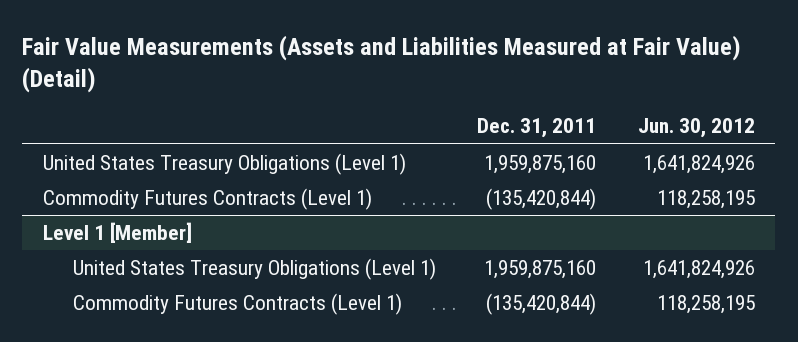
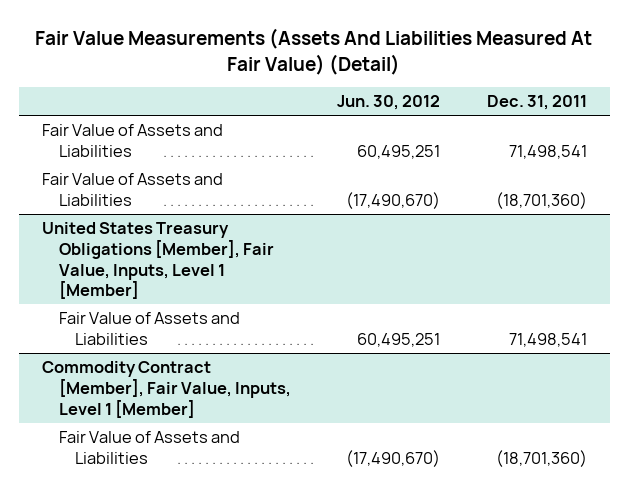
- Fair Value Measurements (Assets and Liabilities Measured at Fair Value) (Detail)
+ Fair Value Measurements (Assets And Liabilities Measured At Fair Value) (Detail)
- | Dec. 31, 2011 | Jun. 30, 2012
+ | Jun. 30, 2012 | Dec. 31, 2011
- United States Treasury Obligations (Level 1) | 1,959,875,160 | 1,641,824,926
- Commodity Futures Contracts (Level 1) | (135,420,844) | 118,258,195
- Level 1 [Member]
- United States Treasury Obligations (Level 1) | 1,959,875,160 | 1,641,824,926
- Commodity Futures Contracts (Level 1) | (135,420,844) | 118,258,195
+ Fair Value of Assets and Liabilities | 60,495,251 | 71,498,541
+ Fair Value of Assets and Liabilities | (17,490,670) | (18,701,360)
+ United States Treasury Obligations [Member], Fair Value, Inputs, Level 1 [Member]
+ Fair Value of Assets and Liabilities | 60,495,251 | 71,498,541
+ Commodity Contract [Member], Fair Value, Inputs, Level 1 [Member]
+ Fair Value of Assets and Liabilities | (17,490,670) | (18,701,360)

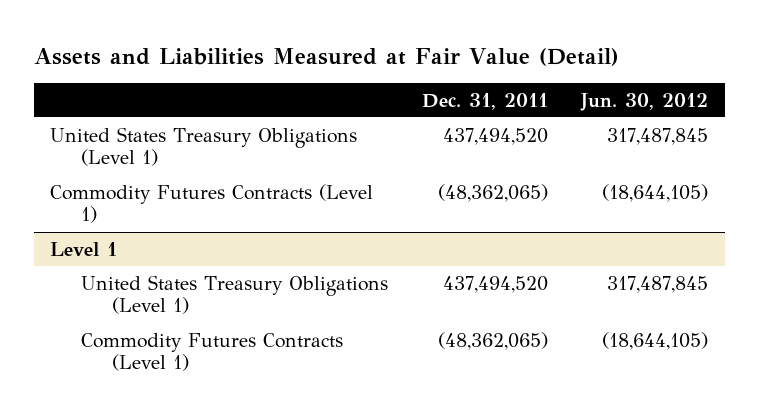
- Fair Value Measurements (Assets And Liabilities Measured At Fair Value) (Detail)
+ Assets and Liabilities Measured at Fair Value (Detail)
- | Jun. 30, 2012 | Dec. 31, 2011
+ | Dec. 31, 2011 | Jun. 30, 2012
- Fair Value of Assets and Liabilities | 60,495,251 | 71,498,541
- Fair Value of Assets and Liabilities | (17,490,670) | (18,701,360)
- United States Treasury Obligations [Member], Fair Value, Inputs, Level 1 [Member]
- Fair Value of Assets and Liabilities | 60,495,251 | 71,498,541
- Commodity Contract [Member], Fair Value, Inputs, Level 1 [Member]
- Fair Value of Assets and Liabilities | (17,490,670) | (18,701,360)
+ United States Treasury Obligations (Level 1) | 437,494,520 | 317,487,845
+ Commodity Futures Contracts (Level 1) | (48,362,065) | (18,644,105)
+ Level 1
+ United States Treasury Obligations (Level 1) | 437,494,520 | 317,487,845
+ Commodity Futures Contracts (Level 1) | (48,362,065) | (18,644,105)

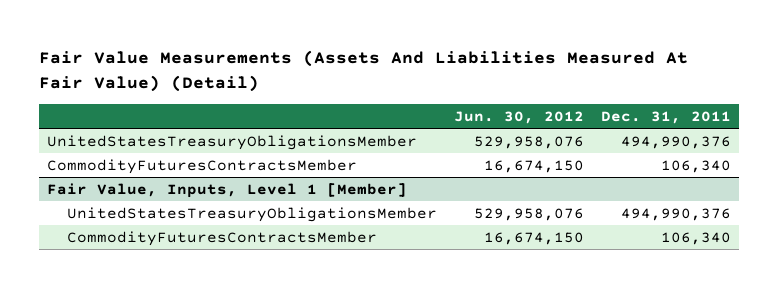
- Assets and Liabilities Measured at Fair Value (Detail)
+ Fair Value Measurements (Assets And Liabilities Measured At Fair Value) (Detail)
- | Dec. 31, 2011 | Jun. 30, 2012
+ | Jun. 30, 2012 | Dec. 31, 2011
- United States Treasury Obligations (Level 1) | 437,494,520 | 317,487,845
- Commodity Futures Contracts (Level 1) | (48,362,065) | (18,644,105)
- Level 1
- United States Treasury Obligations (Level 1) | 437,494,520 | 317,487,845
- Commodity Futures Contracts (Level 1) | (48,362,065) | (18,644,105)
+ UnitedStatesTreasuryObligationsMember | 529,958,076 | 494,990,376
+ CommodityFuturesContractsMember | 16,674,150 | 106,340
+ Fair Value, Inputs, Level 1 [Member]
+ UnitedStatesTreasuryObligationsMember | 529,958,076 | 494,990,376
+ CommodityFuturesContractsMember | 16,674,150 | 106,340

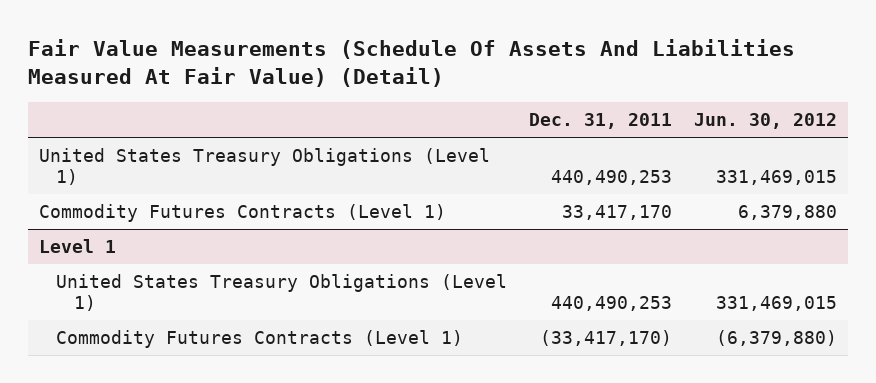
- Fair Value Measurements (Assets And Liabilities Measured At Fair Value) (Detail)
+ Fair Value Measurements (Schedule Of Assets And Liabilities Measured At Fair Value) (Detail)
- | Jun. 30, 2012 | Dec. 31, 2011
+ | Dec. 31, 2011 | Jun. 30, 2012
- UnitedStatesTreasuryObligationsMember | 529,958,076 | 494,990,376
- CommodityFuturesContractsMember | 16,674,150 | 106,340
- Fair Value, Inputs, Level 1 [Member]
- UnitedStatesTreasuryObligationsMember | 529,958,076 | 494,990,376
- CommodityFuturesContractsMember | 16,674,150 | 106,340
+ United States Treasury Obligations (Level 1) | 440,490,253 | 331,469,015
+ Commodity Futures Contracts (Level 1) | 33,417,170 | 6,379,880
+ Level 1
+ United States Treasury Obligations (Level 1) | 440,490,253 | 331,469,015
+ Commodity Futures Contracts (Level 1) | (33,417,170) | (6,379,880)

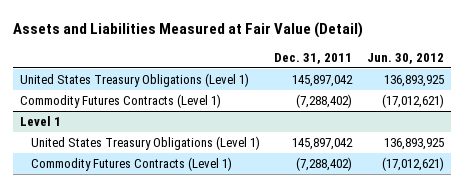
- Fair Value Measurements (Schedule Of Assets And Liabilities Measured At Fair Value) (Detail)
+ Assets and Liabilities Measured at Fair Value (Detail)
- United States Treasury Obligations (Level 1) | 440,490,253 | 331,469,015
- Commodity Futures Contracts (Level 1) | 33,417,170 | 6,379,880
+ United States Treasury Obligations (Level 1) | 145,897,042 | 136,893,925
+ Commodity Futures Contracts (Level 1) | (7,288,402) | (17,012,621)
@ Level 1
- United States Treasury Obligations (Level 1) | 440,490,253 | 331,469,015
- Commodity Futures Contracts (Level 1) | (33,417,170) | (6,379,880)
+ United States Treasury Obligations (Level 1) | 145,897,042 | 136,893,925
+ Commodity Futures Contracts (Level 1) | (7,288,402) | (17,012,621)

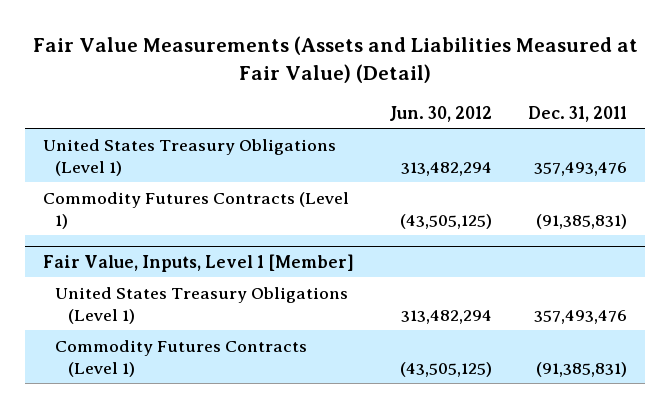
- Assets and Liabilities Measured at Fair Value (Detail)
+ Fair Value Measurements (Assets and Liabilities Measured at Fair Value) (Detail)
- | Dec. 31, 2011 | Jun. 30, 2012
+ | Jun. 30, 2012 | Dec. 31, 2011
- United States Treasury Obligations (Level 1) | 145,897,042 | 136,893,925
- Commodity Futures Contracts (Level 1) | (7,288,402) | (17,012,621)
- Level 1
- United States Treasury Obligations (Level 1) | 145,897,042 | 136,893,925
- Commodity Futures Contracts (Level 1) | (7,288,402) | (17,012,621)
+ United States Treasury Obligations (Level 1) | 313,482,294 | 357,493,476
+ Commodity Futures Contracts (Level 1) | (43,505,125) | (91,385,831)
+ Fair Value, Inputs, Level 1 [Member]
+ United States Treasury Obligations (Level 1) | 313,482,294 | 357,493,476
+ Commodity Futures Contracts (Level 1) | (43,505,125) | (91,385,831)

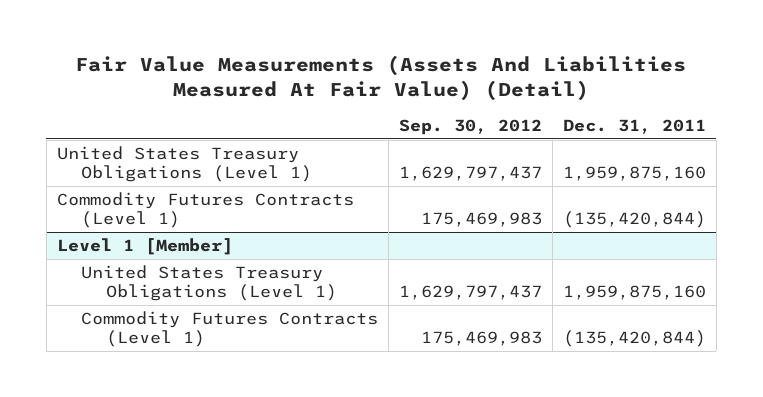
- Fair Value Measurements (Assets and Liabilities Measured at Fair Value) (Detail)
+ Fair Value Measurements (Assets And Liabilities Measured At Fair Value) (Detail)
- | Jun. 30, 2012 | Dec. 31, 2011
+ | Sep. 30, 2012 | Dec. 31, 2011
- United States Treasury Obligations (Level 1) | 313,482,294 | 357,493,476
- Commodity Futures Contracts (Level 1) | (43,505,125) | (91,385,831)
- Fair Value, Inputs, Level 1 [Member]
- United States Treasury Obligations (Level 1) | 313,482,294 | 357,493,476
- Commodity Futures Contracts (Level 1) | (43,505,125) | (91,385,831)
+ United States Treasury Obligations (Level 1) | 1,629,797,437 | 1,959,875,160
+ Commodity Futures Contracts (Level 1) | 175,469,983 | (135,420,844)
+ Level 1 [Member]
+ United States Treasury Obligations (Level 1) | 1,629,797,437 | 1,959,875,160
+ Commodity Futures Contracts (Level 1) | 175,469,983 | (135,420,844)

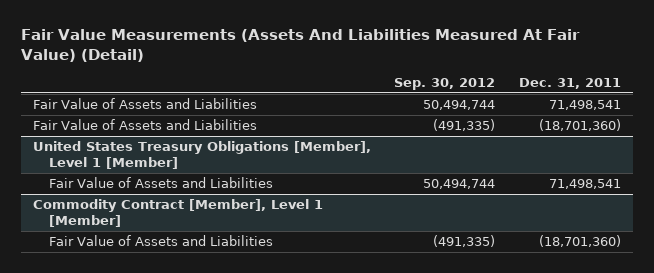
- United States Treasury Obligations (Level 1) | 1,629,797,437 | 1,959,875,160
- Commodity Futures Contracts (Level 1) | 175,469,983 | (135,420,844)
- Level 1 [Member]
- United States Treasury Obligations (Level 1) | 1,629,797,437 | 1,959,875,160
- Commodity Futures Contracts (Level 1) | 175,469,983 | (135,420,844)
+ Fair Value of Assets and Liabilities | 50,494,744 | 71,498,541
+ Fair Value of Assets and Liabilities | (491,335) | (18,701,360)
+ United States Treasury Obligations [Member], Level 1 [Member]
+ Fair Value of Assets and Liabilities | 50,494,744 | 71,498,541
+ Commodity Contract [Member], Level 1 [Member]
+ Fair Value of Assets and Liabilities | (491,335) | (18,701,360)

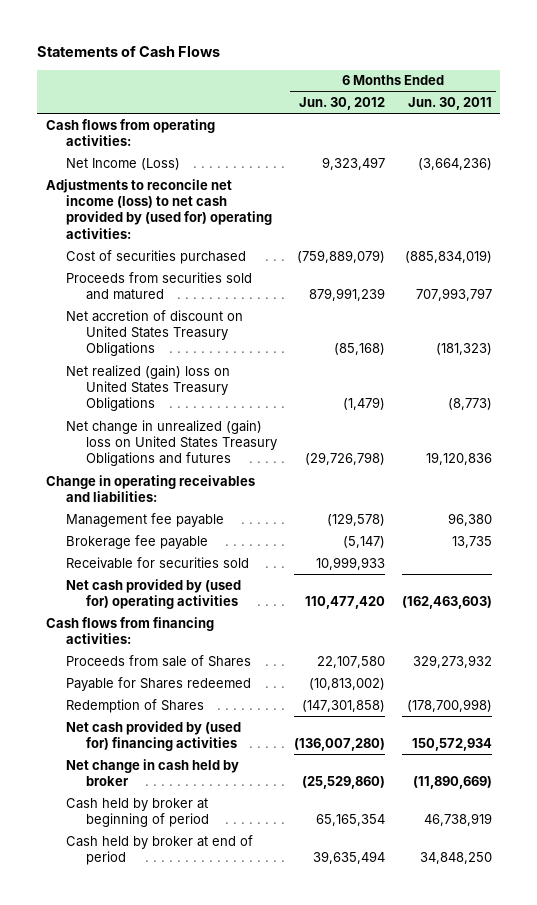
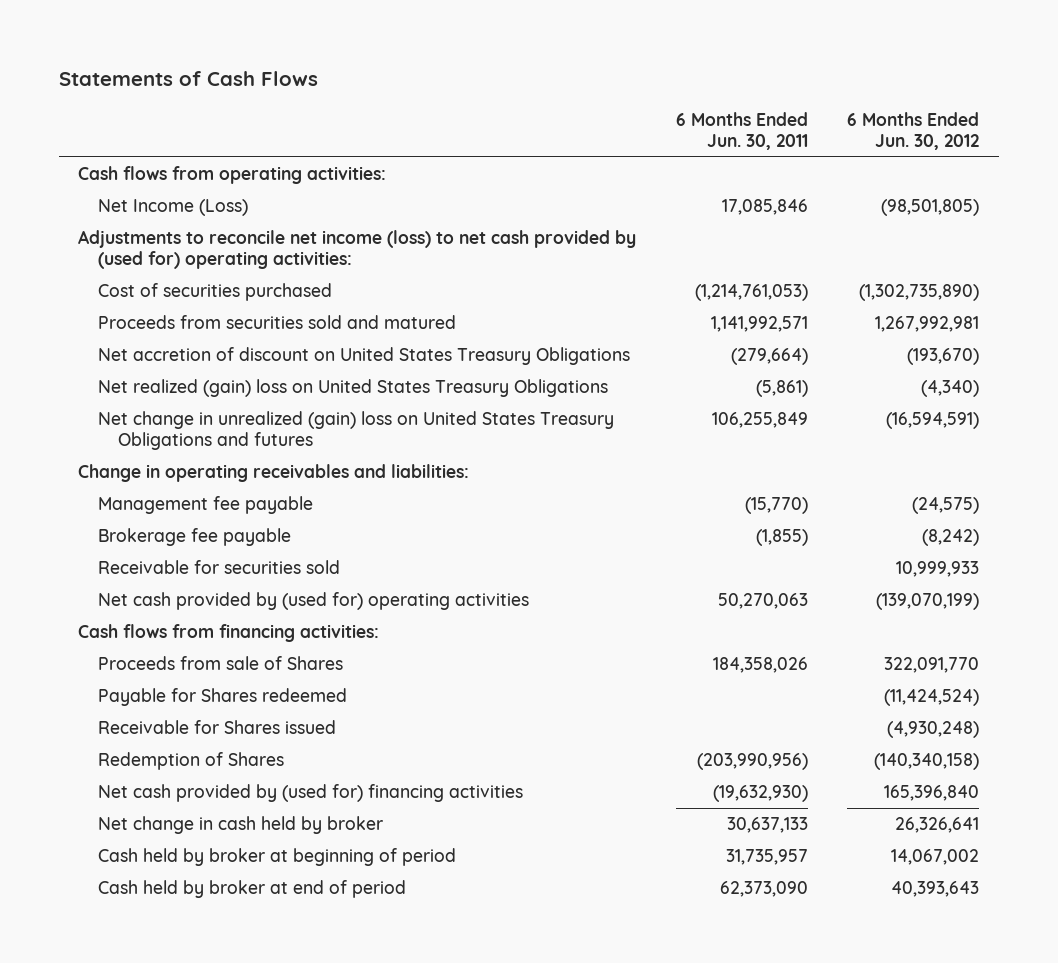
- | 6 Months Ended Jun. 30, 2012 | 6 Months Ended Jun. 30, 2011
+ | 6 Months Ended Jun. 30, 2011 | 6 Months Ended Jun. 30, 2012
- Net Income (Loss) | 9,323,497 | (3,664,236)
+ Net Income (Loss) | 17,085,846 | (98,501,805)
- Cost of securities purchased | (759,889,079) | (885,834,019)
- Proceeds from securities sold and matured | 879,991,239 | 707,993,797
- Net accretion of discount on United States Treasury Obligations | (85,168) | (181,323)
- Net realized (gain) loss on United States Treasury Obligations | (1,479) | (8,773)
- Net change in unrealized (gain) loss on United States Treasury Obligations and futures | (29,726,798) | 19,120,836
+ Cost of securities purchased | (1,214,761,053) | (1,302,735,890)
+ Proceeds from securities sold and matured | 1,141,992,571 | 1,267,992,981
+ Net accretion of discount on United States Treasury Obligations | (279,664) | (193,670)
+ Net realized (gain) loss on United States Treasury Obligations | (5,861) | (4,340)
+ Net change in unrealized (gain) loss on United States Treasury Obligations and futures | 106,255,849 | (16,594,591)
- Management fee payable | (129,578) | 96,380
- Brokerage fee payable | (5,147) | 13,735
+ Management fee payable | (15,770) | (24,575)
+ Brokerage fee payable | (1,855) | (8,242)
- Net cash provided by (used for) operating activities | 110,477,420 | (162,463,603)
+ Net cash provided by (used for) operating activities | 50,270,063 | (139,070,199)
- Proceeds from sale of Shares | 22,107,580 | 329,273,932
- Payable for Shares redeemed | (10,813,002) |
- Redemption of Shares | (147,301,858) | (178,700,998)
- Net cash provided by (used for) financing activities | (136,007,280) | 150,572,934
- Net change in cash held by broker | (25,529,860) | (11,890,669)
- Cash held by broker at beginning of period | 65,165,354 | 46,738,919
- Cash held by broker at end of period | 39,635,494 | 34,848,250
+ Proceeds from sale of Shares | 184,358,026 | 322,091,770
+ Payable for Shares redeemed | | (11,424,524)
+ Receivable for Shares issued | | (4,930,248)
+ Redemption of Shares | (203,990,956) | (140,340,158)
+ Net cash provided by (used for) financing activities | (19,632,930) | 165,396,840
+ Net change in cash held by broker | 30,637,133 | 26,326,641
+ Cash held by broker at beginning of period | 31,735,957 | 14,067,002
+ Cash held by broker at end of period | 62,373,090 | 40,393,643

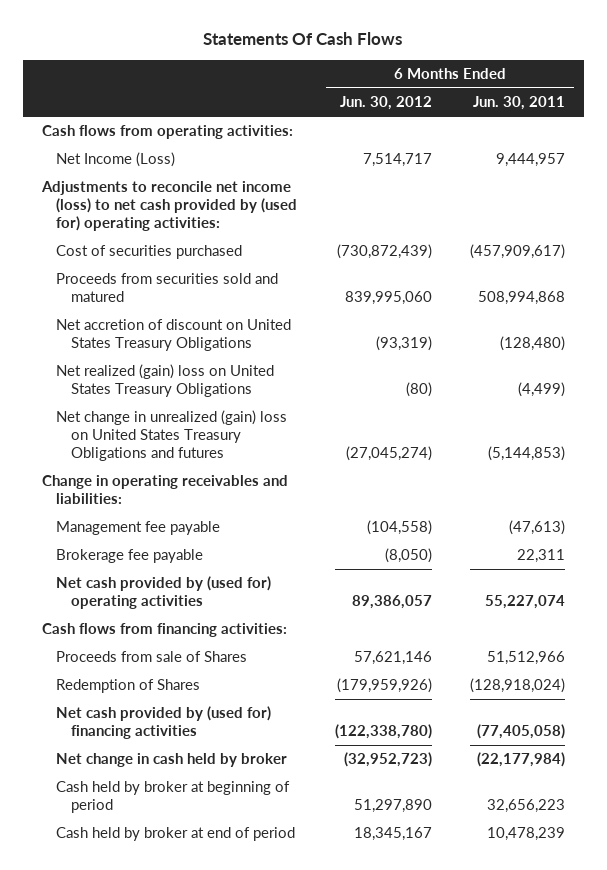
- Statements of Cash Flows
+ Statements Of Cash Flows
- | 6 Months Ended Jun. 30, 2011 | 6 Months Ended Jun. 30, 2012
+ | 6 Months Ended Jun. 30, 2012 | 6 Months Ended Jun. 30, 2011
- Net Income (Loss) | 17,085,846 | (98,501,805)
+ Net Income (Loss) | 7,514,717 | 9,444,957
- Cost of securities purchased | (1,214,761,053) | (1,302,735,890)
- Proceeds from securities sold and matured | 1,141,992,571 | 1,267,992,981
- Net accretion of discount on United States Treasury Obligations | (279,664) | (193,670)
- Net realized (gain) loss on United States Treasury Obligations | (5,861) | (4,340)
- Net change in unrealized (gain) loss on United States Treasury Obligations and futures | 106,255,849 | (16,594,591)
+ Cost of securities purchased | (730,872,439) | (457,909,617)
+ Proceeds from securities sold and matured | 839,995,060 | 508,994,868
+ Net accretion of discount on United States Treasury Obligations | (93,319) | (128,480)
+ Net realized (gain) loss on United States Treasury Obligations | (80) | (4,499)
+ Net change in unrealized (gain) loss on United States Treasury Obligations and futures | (27,045,274) | (5,144,853)
- Management fee payable | (15,770) | (24,575)
- Brokerage fee payable | (1,855) | (8,242)
- Receivable for securities sold | | 10,999,933
- Net cash provided by (used for) operating activities | 50,270,063 | (139,070,199)
+ Management fee payable | (104,558) | (47,613)
+ Brokerage fee payable | (8,050) | 22,311
+ Net cash provided by (used for) operating activities | 89,386,057 | 55,227,074
- Proceeds from sale of Shares | 184,358,026 | 322,091,770
- Payable for Shares redeemed | | (11,424,524)
- Receivable for Shares issued | | (4,930,248)
- Redemption of Shares | (203,990,956) | (140,340,158)
- Net cash provided by (used for) financing activities | (19,632,930) | 165,396,840
- Net change in cash held by broker | 30,637,133 | 26,326,641
- Cash held by broker at beginning of period | 31,735,957 | 14,067,002
- Cash held by broker at end of period | 62,373,090 | 40,393,643
+ Proceeds from sale of Shares | 57,621,146 | 51,512,966
+ Redemption of Shares | (179,959,926) | (128,918,024)
+ Net cash provided by (used for) financing activities | (122,338,780) | (77,405,058)
+ Net change in cash held by broker | (32,952,723) | (22,177,984)
+ Cash held by broker at beginning of period | 51,297,890 | 32,656,223
+ Cash held by broker at end of period | 18,345,167 | 10,478,239

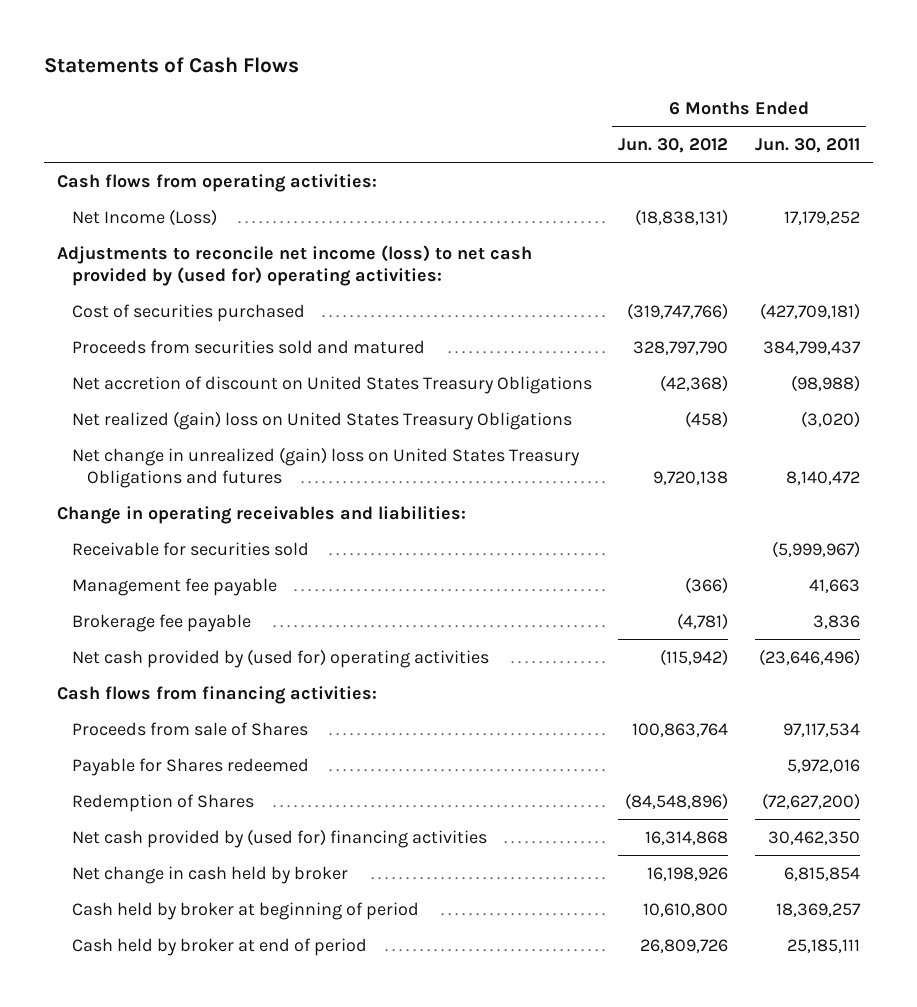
- Statements Of Cash Flows
+ Statements of Cash Flows
- Net Income (Loss) | 7,514,717 | 9,444,957
+ Net Income (Loss) | (18,838,131) | 17,179,252
- Cost of securities purchased | (730,872,439) | (457,909,617)
- Proceeds from securities sold and matured | 839,995,060 | 508,994,868
- Net accretion of discount on United States Treasury Obligations | (93,319) | (128,480)
- Net realized (gain) loss on United States Treasury Obligations | (80) | (4,499)
- Net change in unrealized (gain) loss on United States Treasury Obligations and futures | (27,045,274) | (5,144,853)
+ Cost of securities purchased | (319,747,766) | (427,709,181)
+ Proceeds from securities sold and matured | 328,797,790 | 384,799,437
+ Net accretion of discount on United States Treasury Obligations | (42,368) | (98,988)
+ Net realized (gain) loss on United States Treasury Obligations | (458) | (3,020)
+ Net change in unrealized (gain) loss on United States Treasury Obligations and futures | 9,720,138 | 8,140,472
- Management fee payable | (104,558) | (47,613)
- Brokerage fee payable | (8,050) | 22,311
- Net cash provided by (used for) operating activities | 89,386,057 | 55,227,074
+ Receivable for securities sold | | (5,999,967)
+ Management fee payable | (366) | 41,663
+ Brokerage fee payable | (4,781) | 3,836
+ Net cash provided by (used for) operating activities | (115,942) | (23,646,496)
- Proceeds from sale of Shares | 57,621,146 | 51,512,966
- Redemption of Shares | (179,959,926) | (128,918,024)
- Net cash provided by (used for) financing activities | (122,338,780) | (77,405,058)
- Net change in cash held by broker | (32,952,723) | (22,177,984)
- Cash held by broker at beginning of period | 51,297,890 | 32,656,223
- Cash held by broker at end of period | 18,345,167 | 10,478,239
+ Proceeds from sale of Shares | 100,863,764 | 97,117,534
+ Payable for Shares redeemed | | 5,972,016
+ Redemption of Shares | (84,548,896) | (72,627,200)
+ Net cash provided by (used for) financing activities | 16,314,868 | 30,462,350
+ Net change in cash held by broker | 16,198,926 | 6,815,854
+ Cash held by broker at beginning of period | 10,610,800 | 18,369,257
+ Cash held by broker at end of period | 26,809,726 | 25,185,111

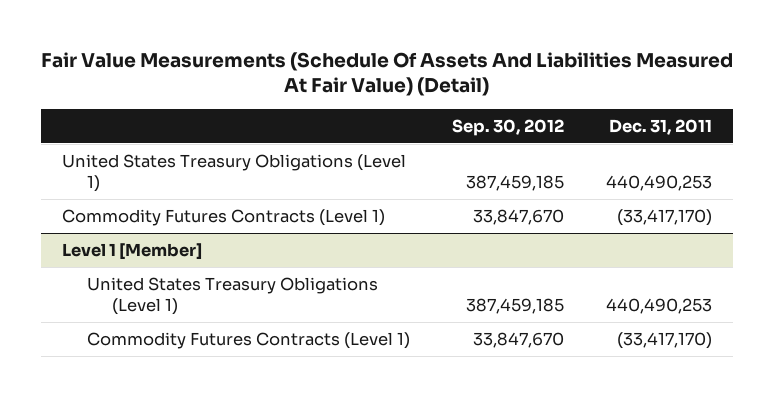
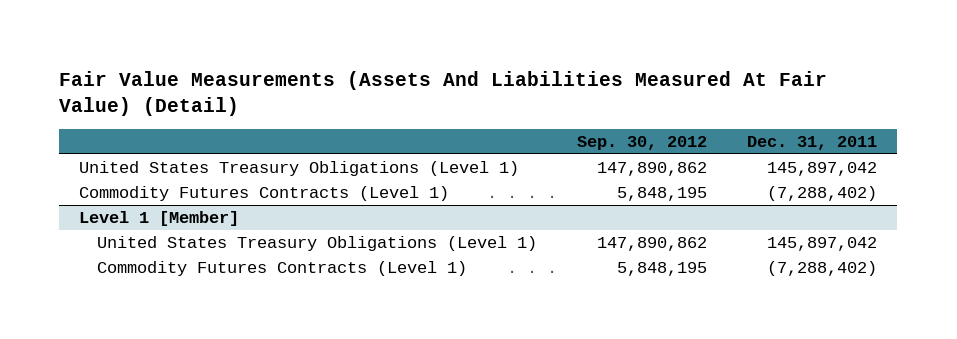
- Fair Value Measurements (Schedule Of Assets And Liabilities Measured At Fair Value) (Detail)
+ Fair Value Measurements (Assets And Liabilities Measured At Fair Value) (Detail)
- United States Treasury Obligations (Level 1) | 387,459,185 | 440,490,253
- Commodity Futures Contracts (Level 1) | 33,847,670 | (33,417,170)
+ United States Treasury Obligations (Level 1) | 147,890,862 | 145,897,042
+ Commodity Futures Contracts (Level 1) | 5,848,195 | (7,288,402)
@ Level 1 [Member]
- United States Treasury Obligations (Level 1) | 387,459,185 | 440,490,253
- Commodity Futures Contracts (Level 1) | 33,847,670 | (33,417,170)
+ United States Treasury Obligations (Level 1) | 147,890,862 | 145,897,042
+ Commodity Futures Contracts (Level 1) | 5,848,195 | (7,288,402)

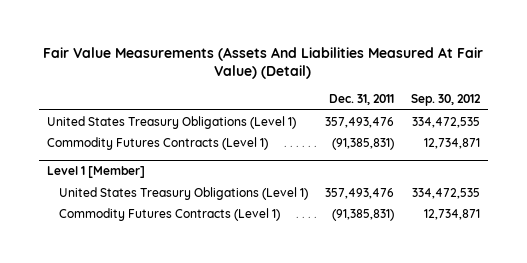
- | Sep. 30, 2012 | Dec. 31, 2011
+ | Dec. 31, 2011 | Sep. 30, 2012
- United States Treasury Obligations (Level 1) | 147,890,862 | 145,897,042
- Commodity Futures Contracts (Level 1) | 5,848,195 | (7,288,402)
+ United States Treasury Obligations (Level 1) | 357,493,476 | 334,472,535
+ Commodity Futures Contracts (Level 1) | (91,385,831) | 12,734,871
@ Level 1 [Member]
- United States Treasury Obligations (Level 1) | 147,890,862 | 145,897,042
- Commodity Futures Contracts (Level 1) | 5,848,195 | (7,288,402)
+ United States Treasury Obligations (Level 1) | 357,493,476 | 334,472,535
+ Commodity Futures Contracts (Level 1) | (91,385,831) | 12,734,871

